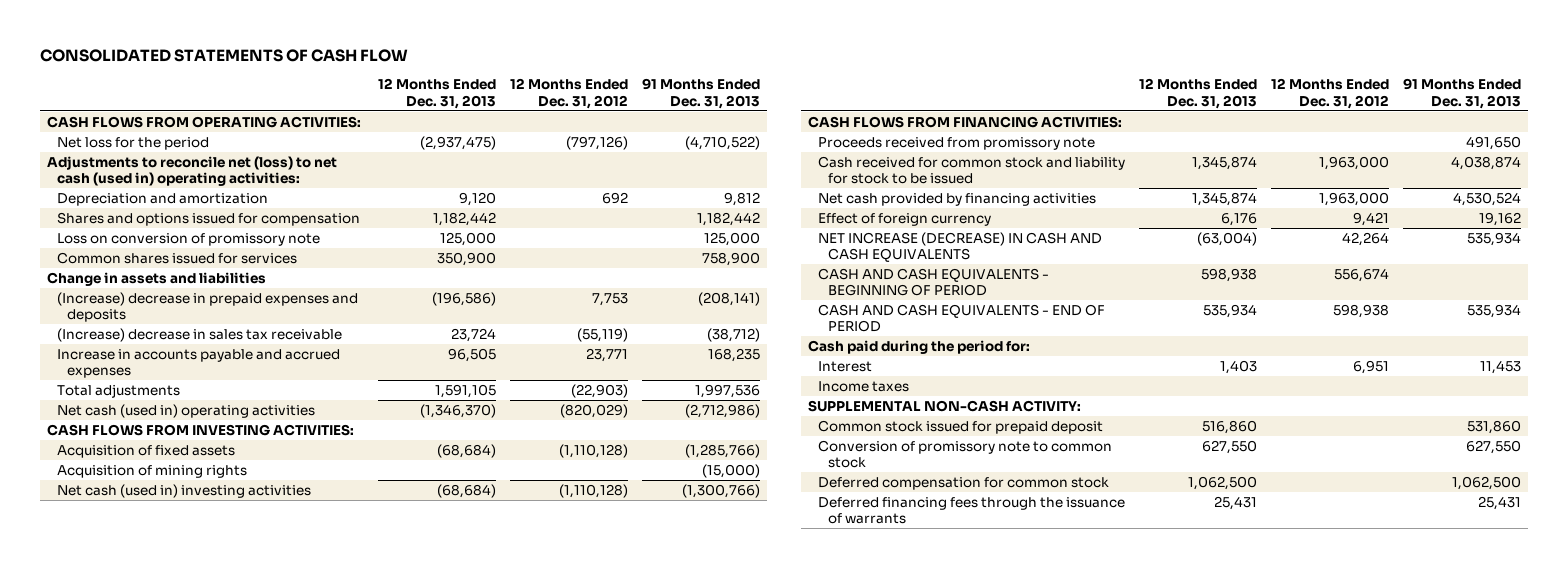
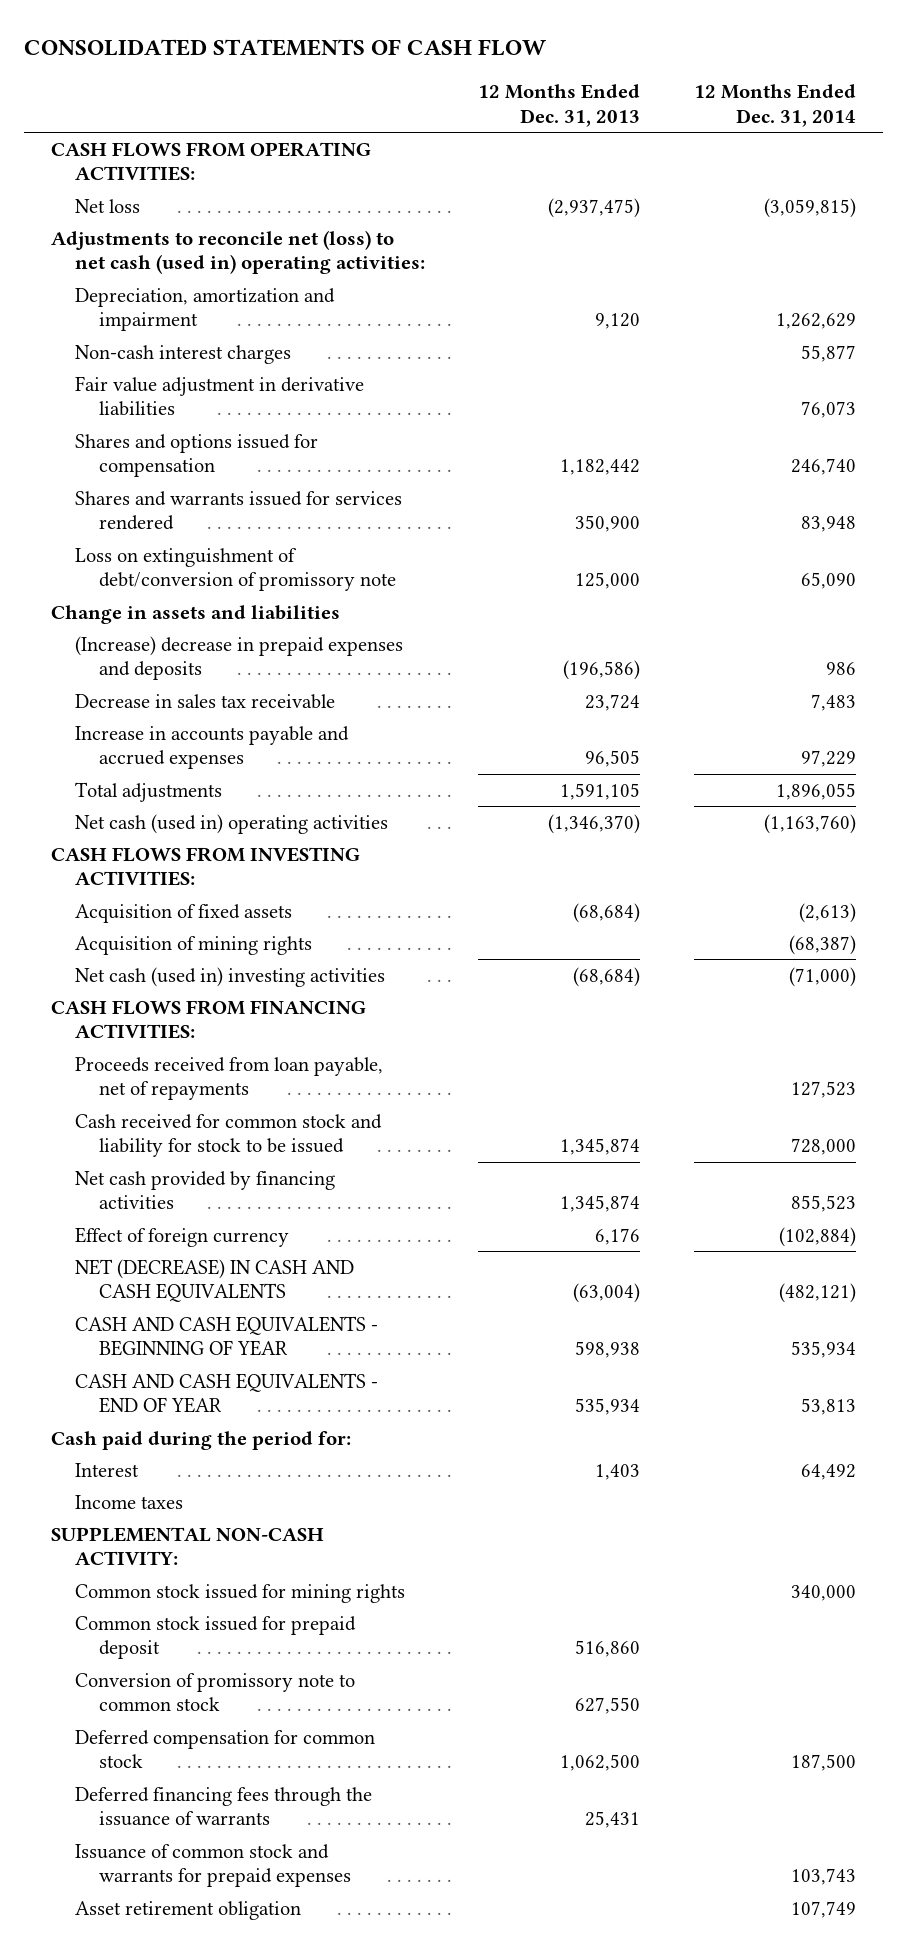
- | 12 Months Ended Dec. 31, 2013 | 12 Months Ended Dec. 31, 2012 | 91 Months Ended Dec. 31, 2013
+ | 12 Months Ended Dec. 31, 2013 | 12 Months Ended Dec. 31, 2014
- Net loss for the period | (2,937,475) | (797,126) | (4,710,522)
+ Net loss | (2,937,475) | (3,059,815)
- Depreciation and amortization | 9,120 | 692 | 9,812
+ Depreciation, amortization and impairment | 9,120 | 1,262,629
+ Non-cash interest charges | | 55,877
+ Fair value adjustment in derivative liabilities | | 76,073
- Loss on conversion of promissory note | 125,000 | | 125,000
- Common shares issued for services | 350,900 | | 758,900
+ Shares and warrants issued for services rendered | 350,900 | 83,948
+ Loss on extinguishment of debt/conversion of promissory note | 125,000 | 65,090
- (Increase) decrease in sales tax receivable | 23,724 | (55,119) | (38,712)
+ Decrease in sales tax receivable | 23,724 | 7,483
- Proceeds received from promissory note | | | 491,650
+ Proceeds received from loan payable, net of repayments | | 127,523
- NET INCREASE (DECREASE) IN CASH AND CASH EQUIVALENTS | (63,004) | 42,264 | 535,934
- CASH AND CASH EQUIVALENTS - BEGINNING OF PERIOD | 598,938 | 556,674 |
- CASH AND CASH EQUIVALENTS - END OF PERIOD | 535,934 | 598,938 | 535,934
+ NET (DECREASE) IN CASH AND CASH EQUIVALENTS | (63,004) | (482,121)
+ CASH AND CASH EQUIVALENTS - BEGINNING OF YEAR | 598,938 | 535,934
+ CASH AND CASH EQUIVALENTS - END OF YEAR | 535,934 | 53,813
+ Common stock issued for mining rights | | 340,000
+ Issuance of common stock and warrants for prepaid expenses | | 103,743
+ Asset retirement obligation | | 107,749

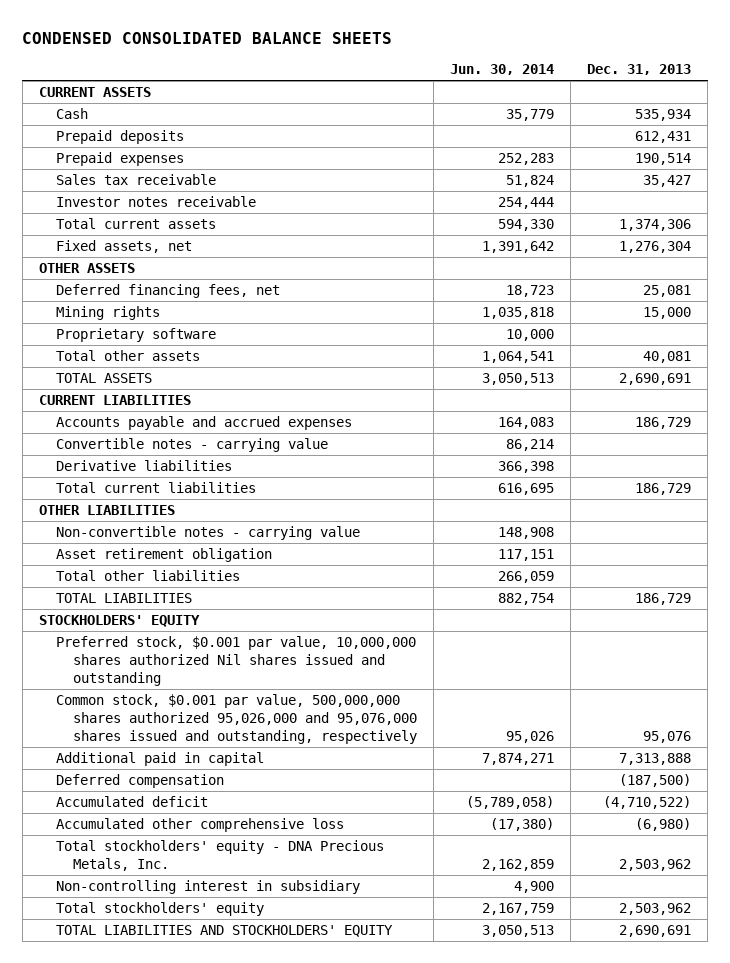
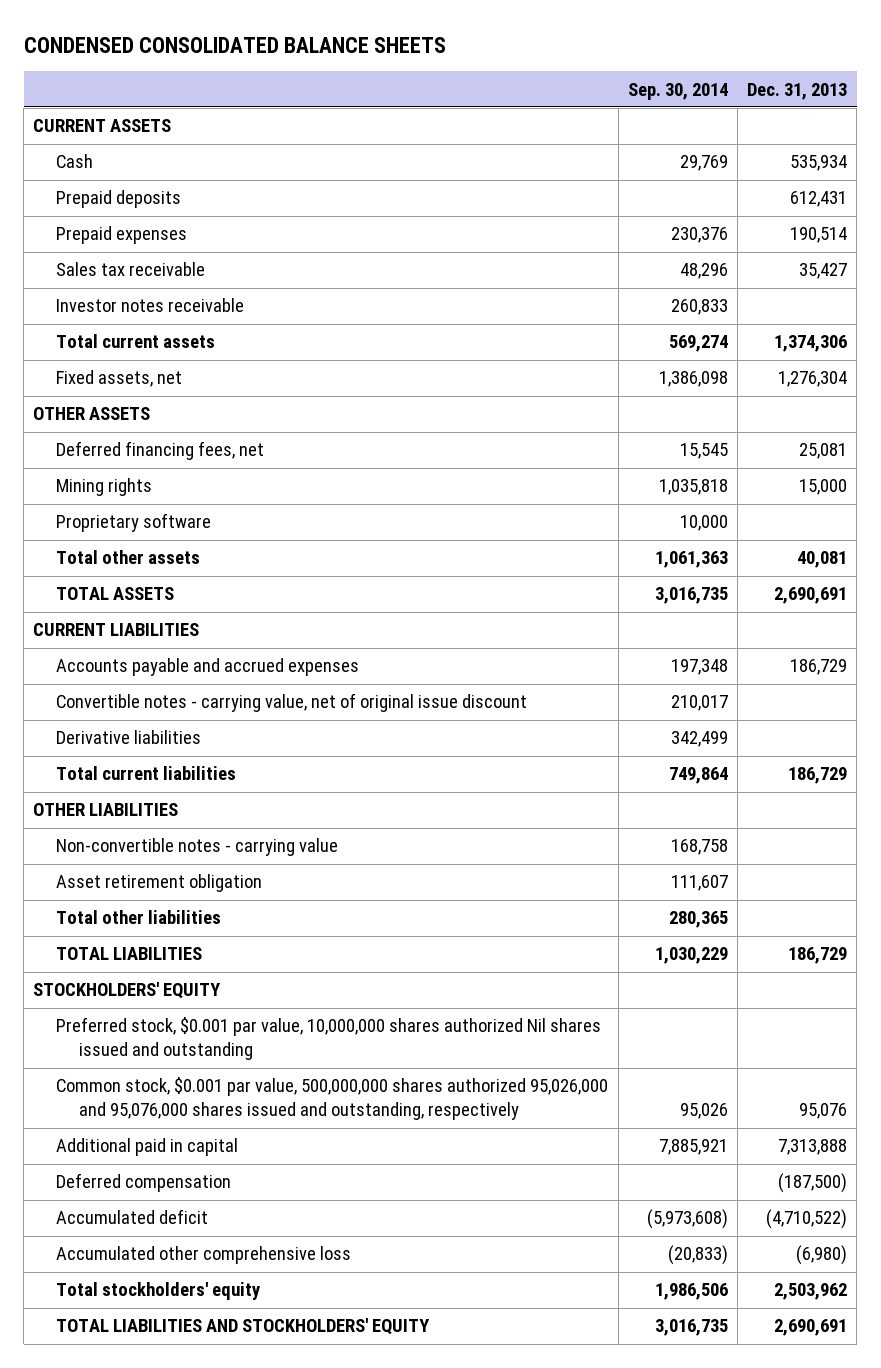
- | Jun. 30, 2014 | Dec. 31, 2013
+ | Sep. 30, 2014 | Dec. 31, 2013
- Convertible notes - carrying value | 86,214 |
+ Convertible notes - carrying value, net of original issue discount | 210,017 |
- Total stockholders' equity - DNA Precious Metals, Inc. | 2,162,859 | 2,503,962
- Non-controlling interest in subsidiary | 4,900 |

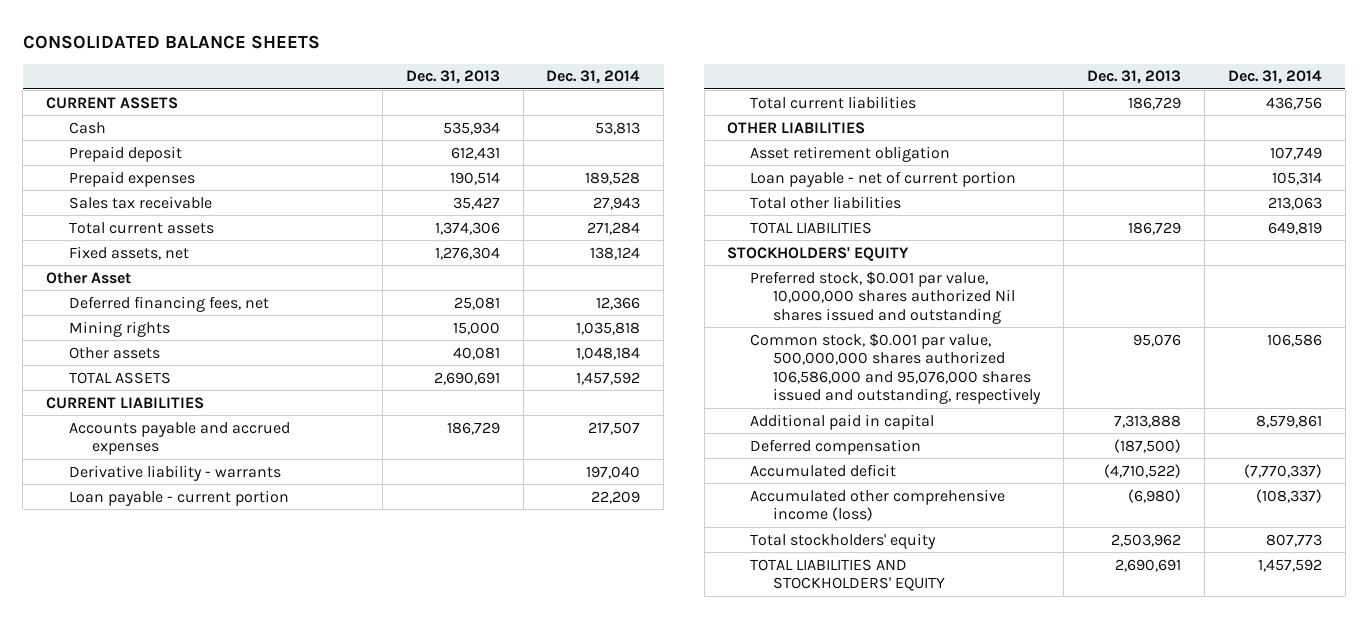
- CONDENSED CONSOLIDATED BALANCE SHEETS
+ CONSOLIDATED BALANCE SHEETS
- | Sep. 30, 2014 | Dec. 31, 2013
+ | Dec. 31, 2013 | Dec. 31, 2014
- Prepaid deposits | | 612,431
+ Prepaid deposit | 612,431 |
- Investor notes receivable | 260,833 |
- OTHER ASSETS
+ Other Asset
- Proprietary software | 10,000 |
- Total other assets | 1,061,363 | 40,081
+ Other assets | 40,081 | 1,048,184
- Convertible notes - carrying value, net of original issue discount | 210,017 |
- Derivative liabilities | 342,499 |
+ Derivative liability - warrants | | 197,040
+ Loan payable - current portion | | 22,209
- Non-convertible notes - carrying value | 168,758 |
+ Loan payable - net of current portion | | 105,314
- Common stock, $0.001 par value, 500,000,000 shares authorized 95,026,000 and 95,076,000 shares issued and outstanding, respectively | 95,026 | 95,076
+ Common stock, $0.001 par value, 500,000,000 shares authorized 106,586,000 and 95,076,000 shares issued and outstanding, respectively | 95,076 | 106,586
- Accumulated other comprehensive loss | (20,833) | (6,980)
+ Accumulated other comprehensive income (loss) | (6,980) | (108,337)

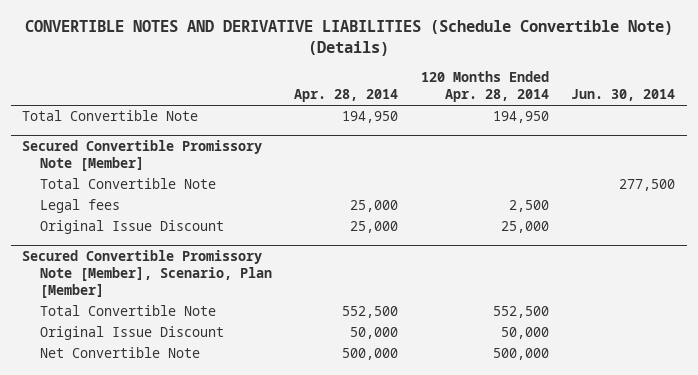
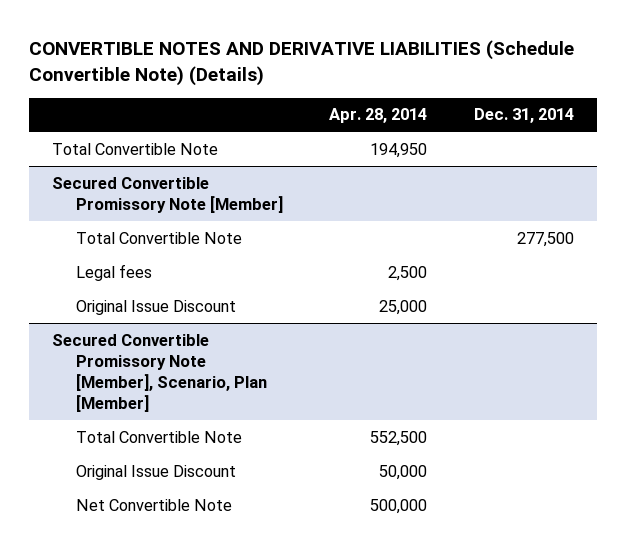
- | Apr. 28, 2014 | 120 Months Ended Apr. 28, 2014 | Jun. 30, 2014
+ | Apr. 28, 2014 | Dec. 31, 2014
@ Secured Convertible Promissory Note [Member]
- Legal fees | 25,000 | 2,500 |
+ Legal fees | 2,500 |

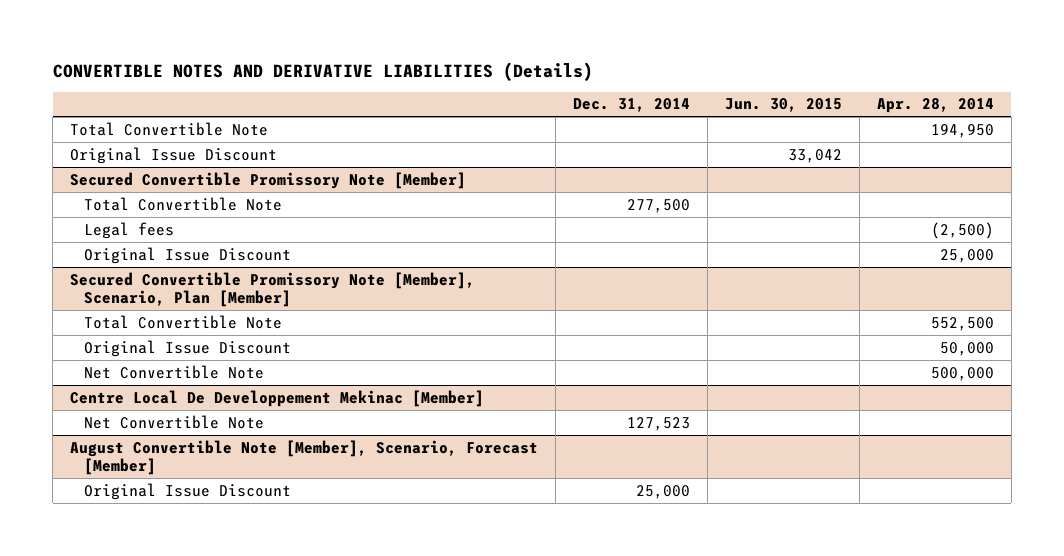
- CONVERTIBLE NOTES AND DERIVATIVE LIABILITIES (Schedule Convertible Note) (Details)
+ CONVERTIBLE NOTES AND DERIVATIVE LIABILITIES (Details)
- | Apr. 28, 2014 | Dec. 31, 2014
+ | Dec. 31, 2014 | Jun. 30, 2015 | Apr. 28, 2014
+ Original Issue Discount | | 33,042 |
@ Secured Convertible Promissory Note [Member]
- Legal fees | 2,500 |
+ Legal fees | | | (2,500)
+ Centre Local De Developpement Mekinac [Member]
+ Net Convertible Note | 127,523 | |
+ August Convertible Note [Member], Scenario, Forecast [Member]
+ Original Issue Discount | 25,000 | |

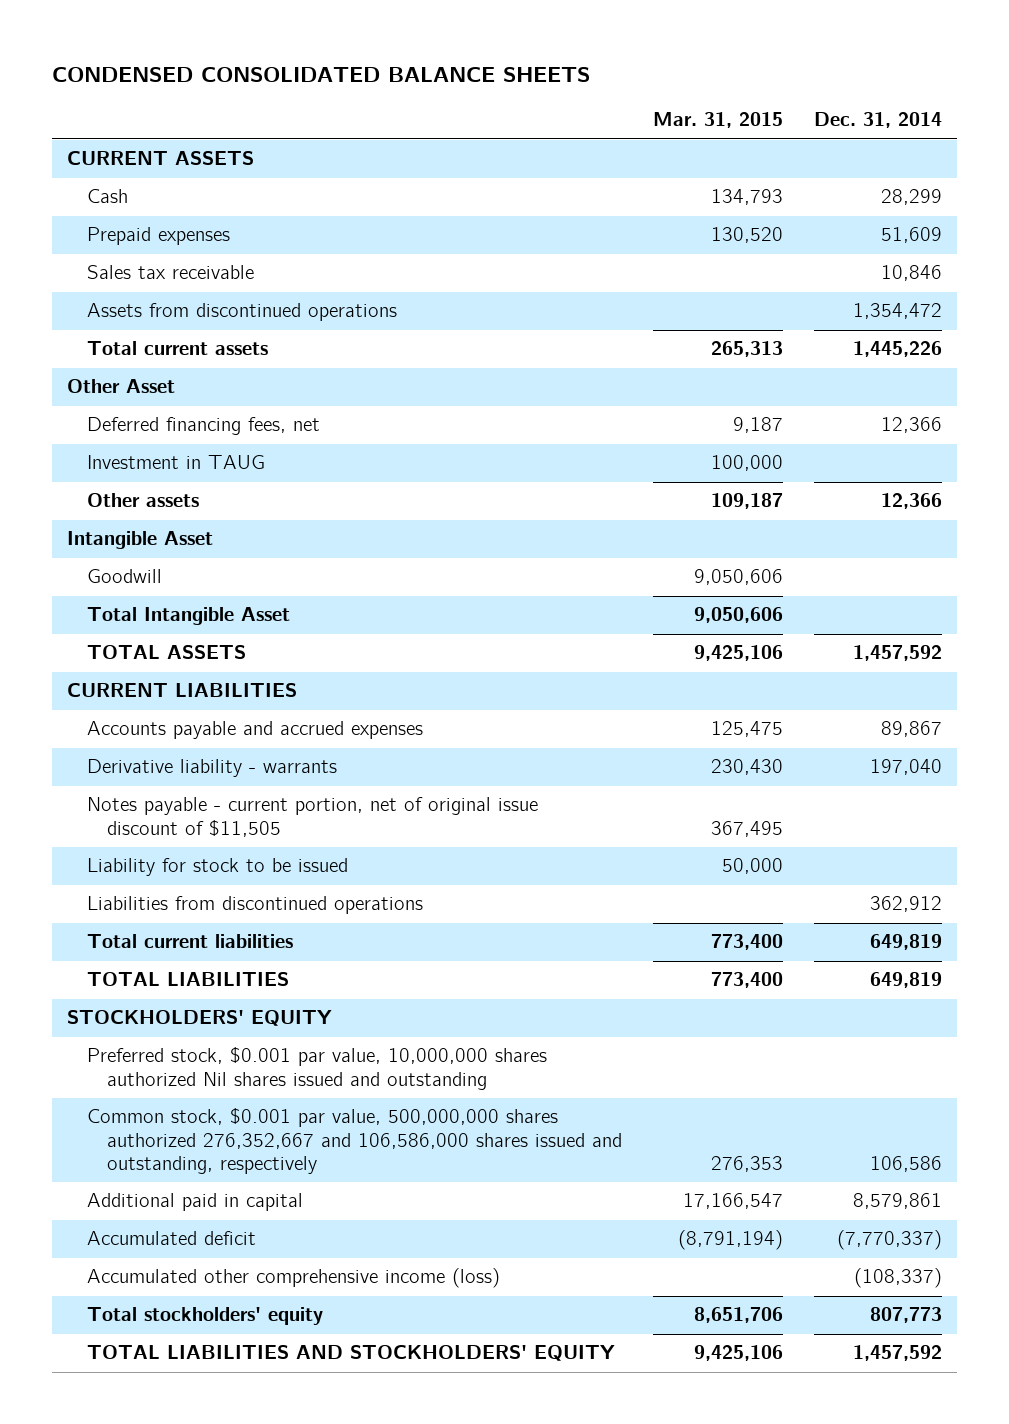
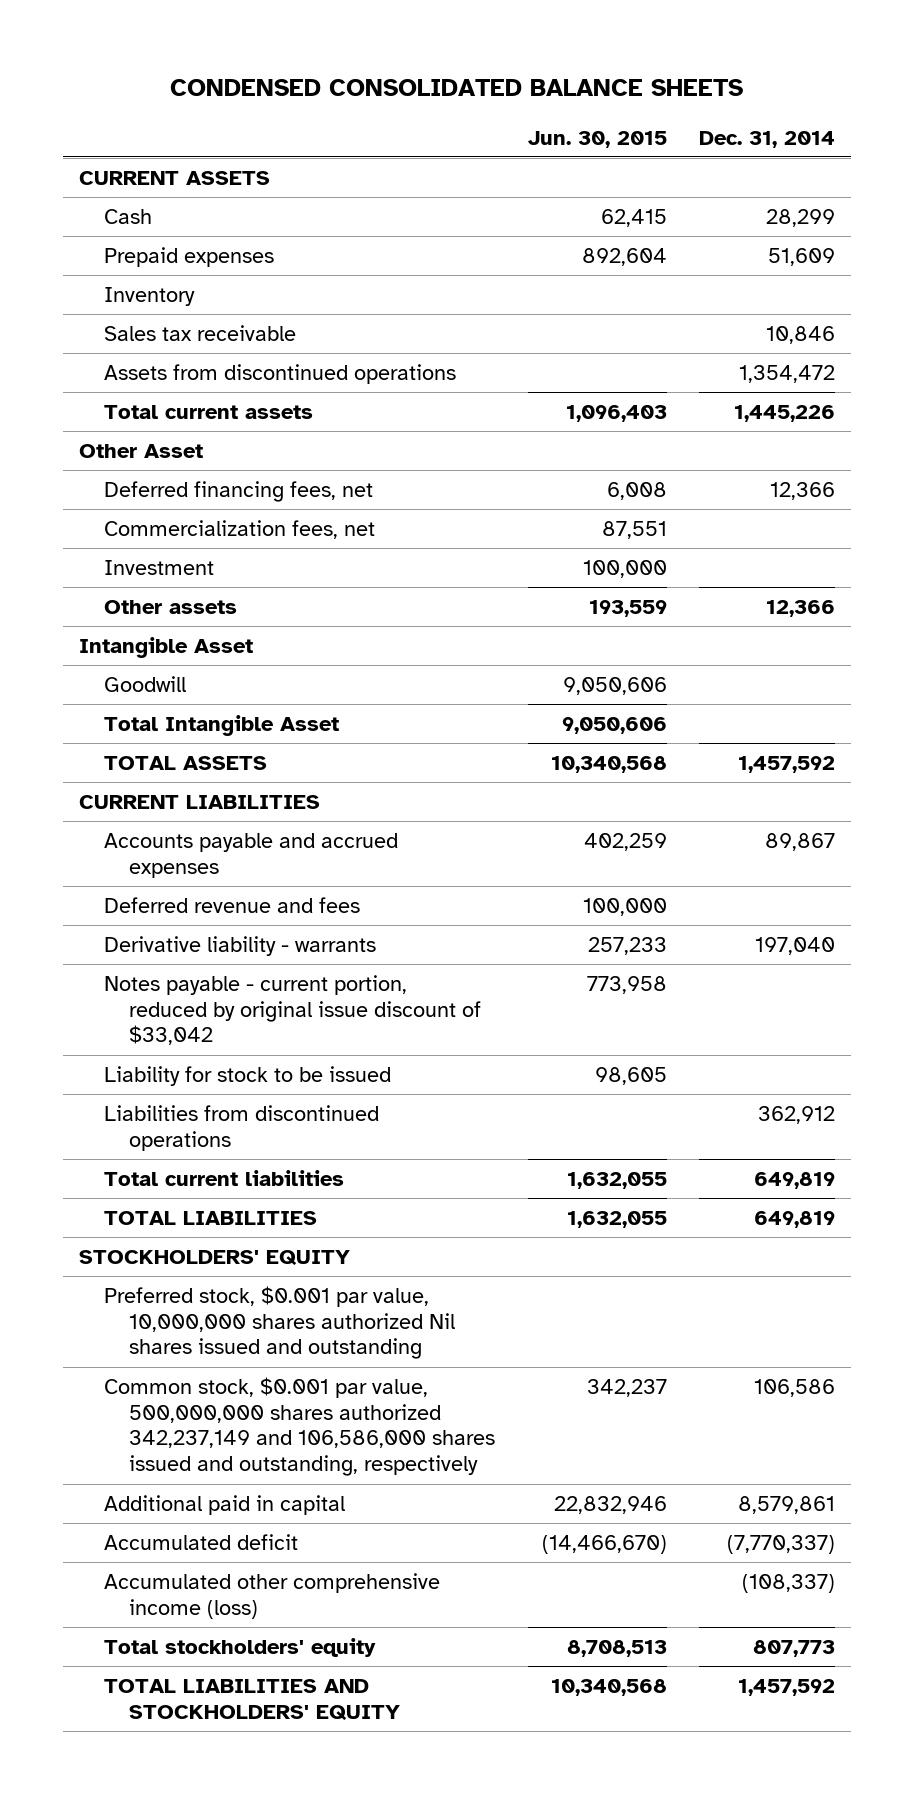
- | Mar. 31, 2015 | Dec. 31, 2014
+ | Jun. 30, 2015 | Dec. 31, 2014
+ Inventory
- Investment in TAUG | 100,000 |
+ Commercialization fees, net | 87,551 |
+ Investment | 100,000 |
+ Deferred revenue and fees | 100,000 |
- Notes payable - current portion, net of original issue discount of $11,505 | 367,495 |
+ Notes payable - current portion, reduced by original issue discount of $33,042 | 773,958 |
- Common stock, $0.001 par value, 500,000,000 shares authorized 276,352,667 and 106,586,000 shares issued and outstanding, respectively | 276,353 | 106,586
+ Common stock, $0.001 par value, 500,000,000 shares authorized 342,237,149 and 106,586,000 shares issued and outstanding, respectively | 342,237 | 106,586

